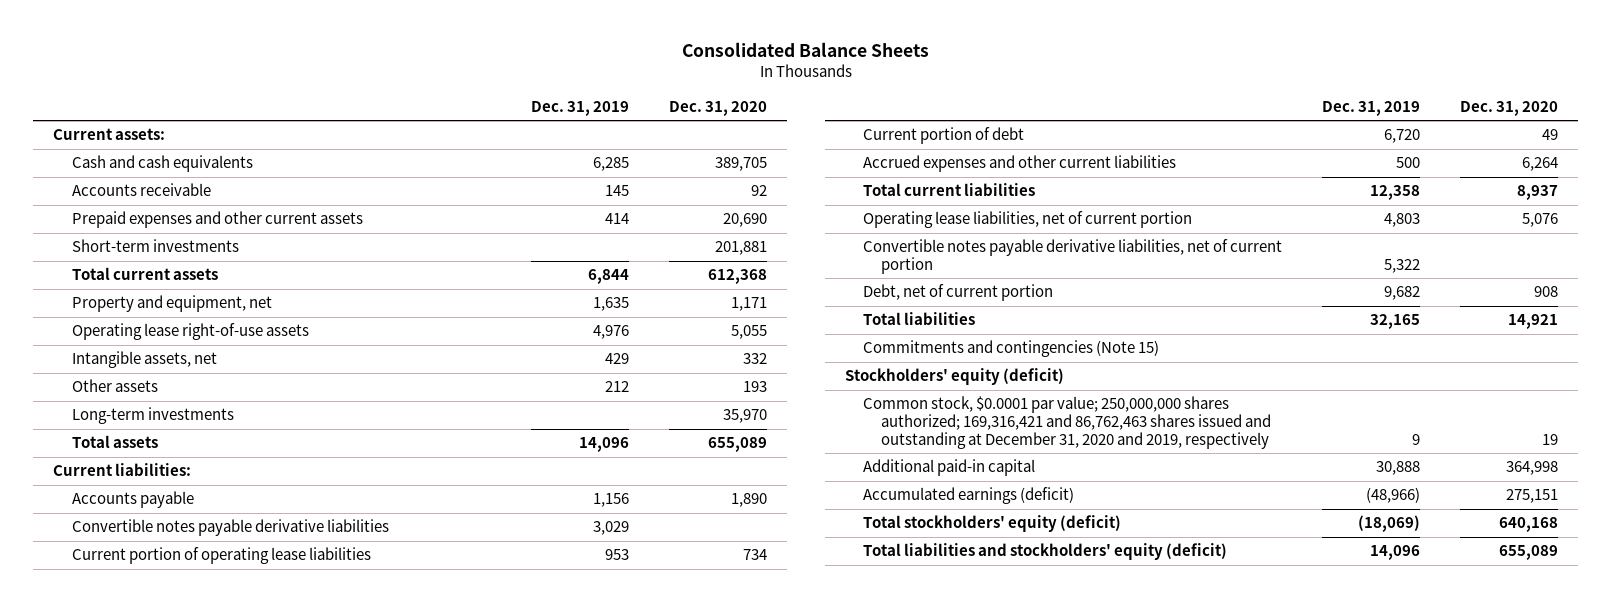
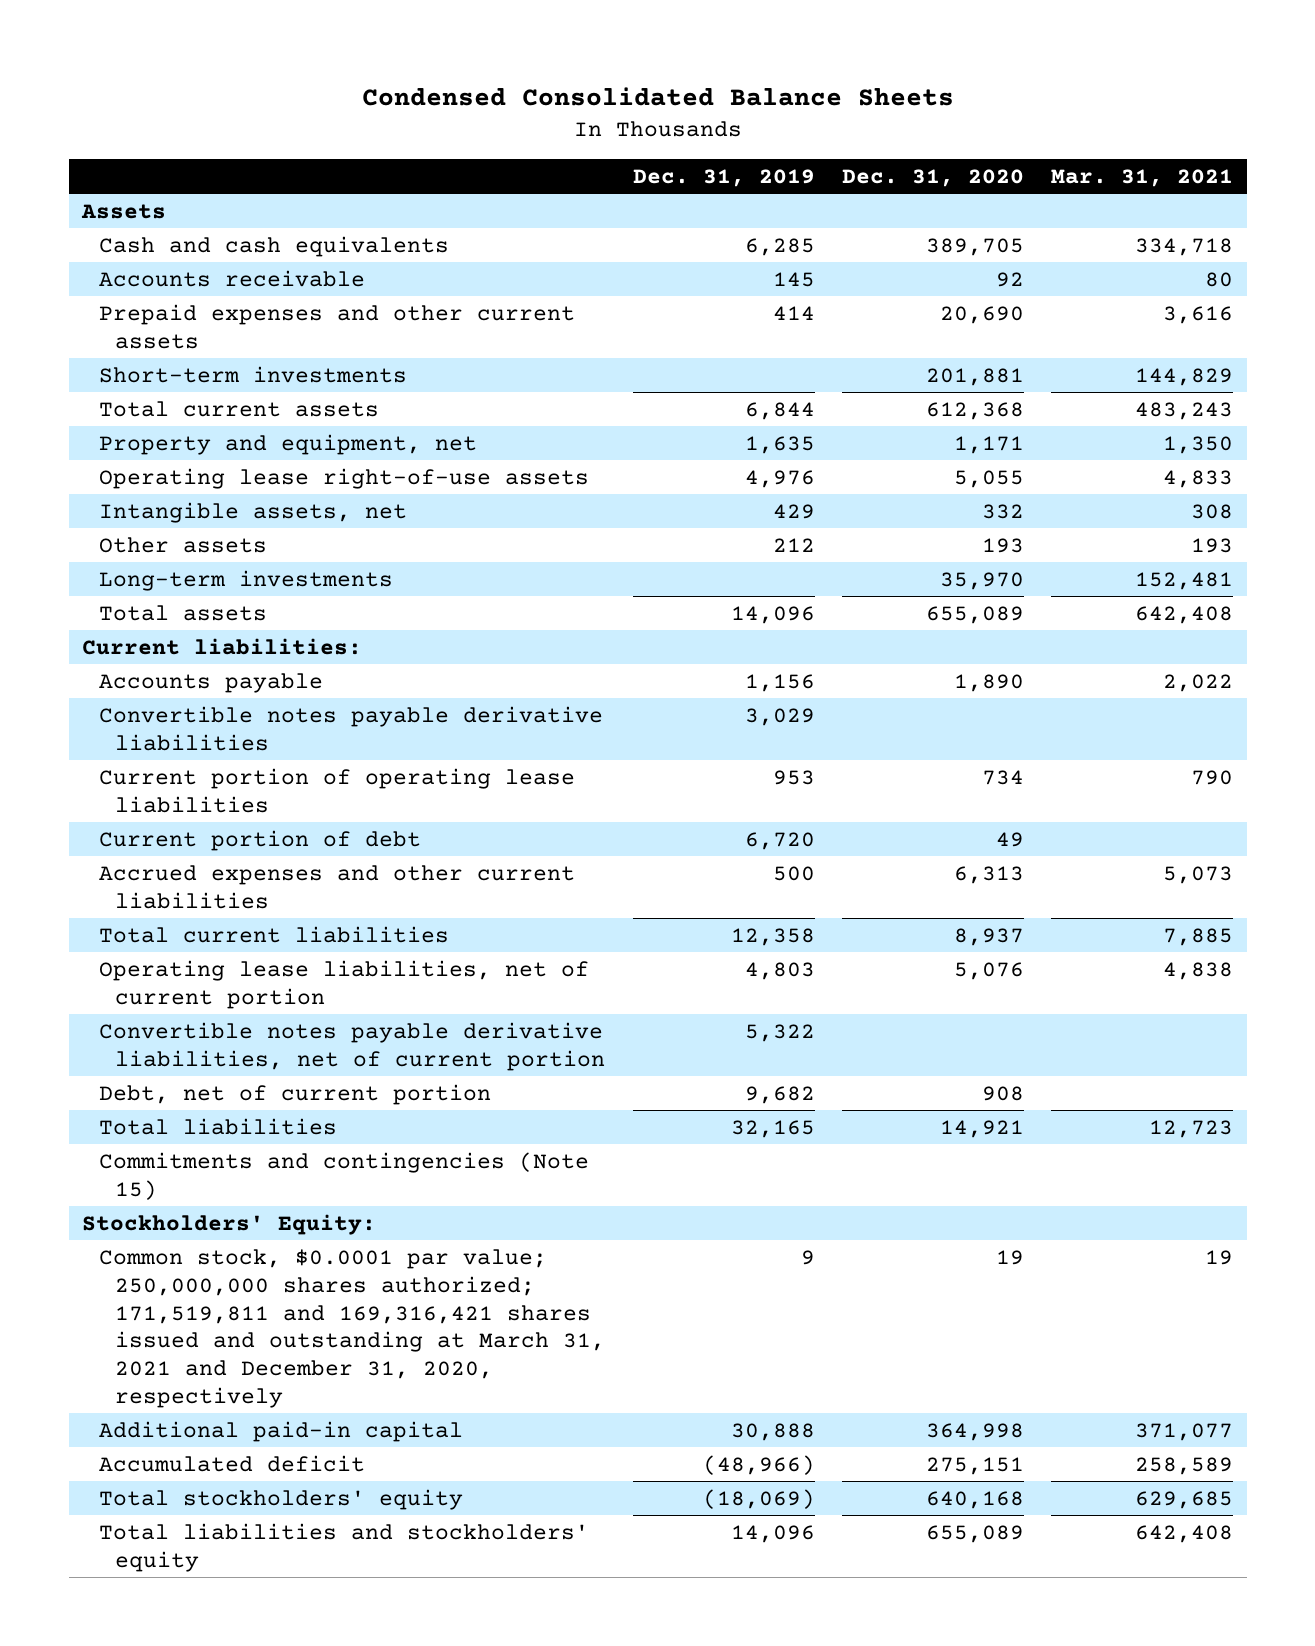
- Consolidated Balance Sheets
+ Condensed Consolidated Balance Sheets
- | Dec. 31, 2019 | Dec. 31, 2020
+ | Dec. 31, 2019 | Dec. 31, 2020 | Mar. 31, 2021
- Current assets:
+ Assets
- Accrued expenses and other current liabilities | 500 | 6,264
+ Accrued expenses and other current liabilities | 500 | 6,313 | 5,073
- Stockholders' equity (deficit)
- Common stock, $0.0001 par value; 250,000,000 shares authorized; 169,316,421 and 86,762,463 shares issued and outstanding at December 31, 2020 and 2019, respectively | 9 | 19
+ Stockholders' Equity:
+ Common stock, $0.0001 par value; 250,000,000 shares authorized; 171,519,811 and 169,316,421 shares issued and outstanding at March 31, 2021 and December 31, 2020, respectively | 9 | 19 | 19
- Accumulated earnings (deficit) | (48,966) | 275,151
- Total stockholders' equity (deficit) | (18,069) | 640,168
- Total liabilities and stockholders' equity (deficit) | 14,096 | 655,089
+ Accumulated deficit | (48,966) | 275,151 | 258,589
+ Total stockholders' equity | (18,069) | 640,168 | 629,685
+ Total liabilities and stockholders' equity | 14,096 | 655,089 | 642,408

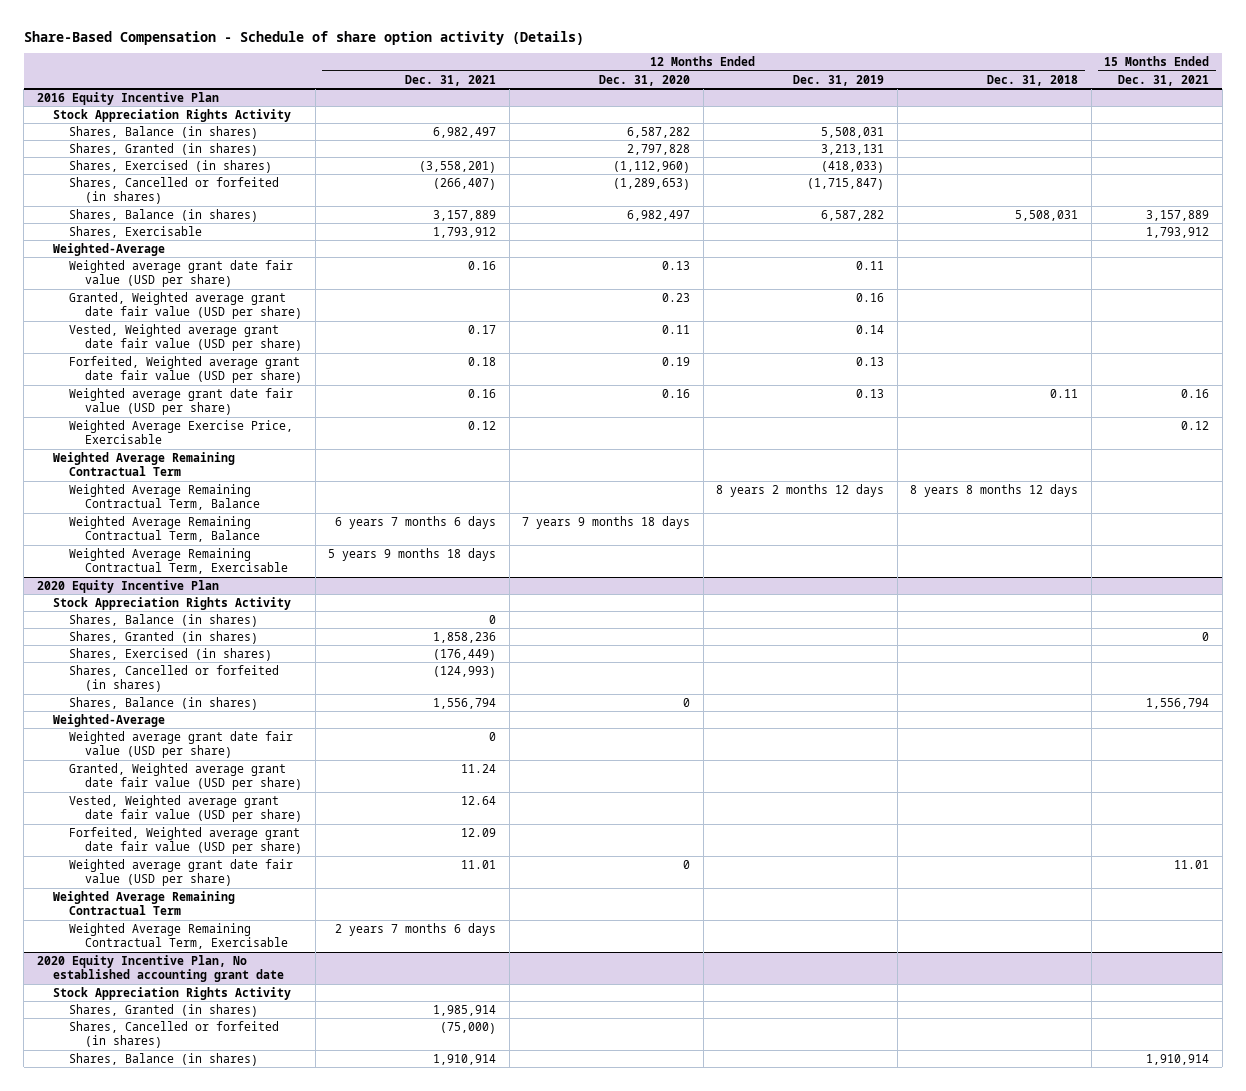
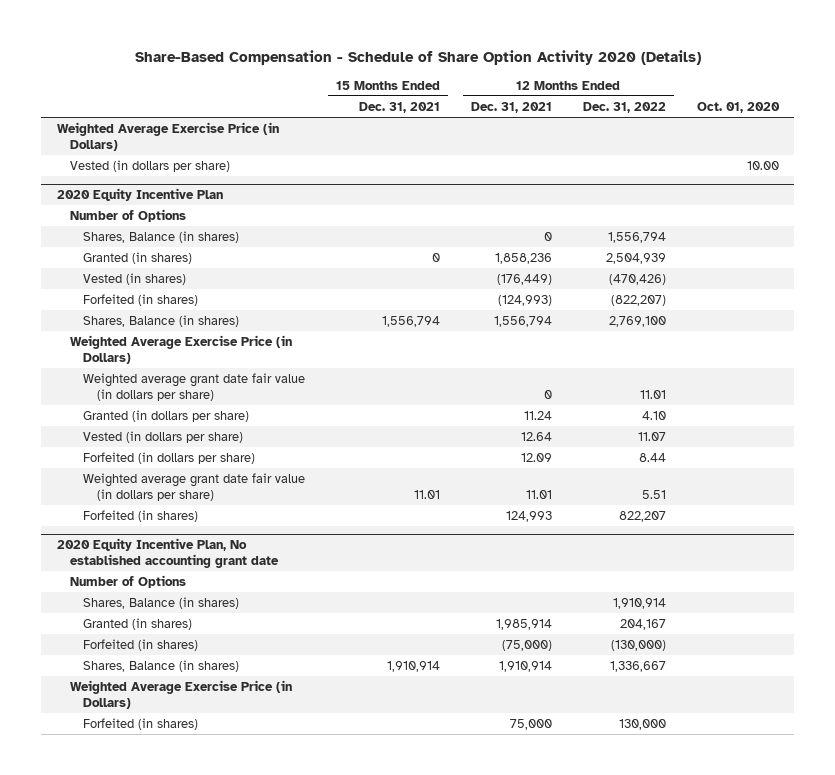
- Share-Based Compensation - Schedule of share option activity (Details)
+ Share-Based Compensation - Schedule of Share Option Activity 2020 (Details)
- | 12 Months Ended Dec. 31, 2021 | 12 Months Ended Dec. 31, 2020 | 12 Months Ended Dec. 31, 2019 | 12 Months Ended Dec. 31, 2018 | 15 Months Ended Dec. 31, 2021
+ | 15 Months Ended Dec. 31, 2021 | 12 Months Ended Dec. 31, 2021 | 12 Months Ended Dec. 31, 2022 | Oct. 01, 2020
- 2016 Equity Incentive Plan
- Stock Appreciation Rights Activity
- Shares, Balance (in shares) | 6,982,497 | 6,587,282 | 5,508,031 | |
- Shares, Granted (in shares) | | 2,797,828 | 3,213,131 | |
- Shares, Exercised (in shares) | (3,558,201) | (1,112,960) | (418,033) | |
- Shares, Cancelled or forfeited (in shares) | (266,407) | (1,289,653) | (1,715,847) | |
- Shares, Balance (in shares) | 3,157,889 | 6,982,497 | 6,587,282 | 5,508,031 | 3,157,889
- Shares, Exercisable | 1,793,912 | | | | 1,793,912
- Weighted-Average
- Weighted average grant date fair value (USD per share) | 0.16 | 0.13 | 0.11 | |
- Granted, Weighted average grant date fair value (USD per share) | | 0.23 | 0.16 | |
- Vested, Weighted average grant date fair value (USD per share) | 0.17 | 0.11 | 0.14 | |
- Forfeited, Weighted average grant date fair value (USD per share) | 0.18 | 0.19 | 0.13 | |
- Weighted average grant date fair value (USD per share) | 0.16 | 0.16 | 0.13 | 0.11 | 0.16
- Weighted Average Exercise Price, Exercisable | 0.12 | | | | 0.12
- Weighted Average Remaining Contractual Term
- Weighted Average Remaining Contractual Term, Balance | | | 8 years 2 months 12 days | 8 years 8 months 12 days |
- Weighted Average Remaining Contractual Term, Balance | 6 years 7 months 6 days | 7 years 9 months 18 days | | |
- Weighted Average Remaining Contractual Term, Exercisable | 5 years 9 months 18 days | | | |
+ Weighted Average Exercise Price (in Dollars)
+ Vested (in dollars per share) | | | | 10.00
@ 2020 Equity Incentive Plan
- Stock Appreciation Rights Activity
+ Number of Options
- Shares, Granted (in shares) | 1,858,236 | | | | 0
- Shares, Exercised (in shares) | (176,449) | | | |
- Shares, Cancelled or forfeited (in shares) | (124,993) | | | |
+ Granted (in shares) | 0 | 1,858,236 | 2,504,939 |
+ Vested (in shares) | | (176,449) | (470,426) |
+ Forfeited (in shares) | | (124,993) | (822,207) |
- Weighted-Average
- Weighted average grant date fair value (USD per share) | 0 | | | |
- Granted, Weighted average grant date fair value (USD per share) | 11.24 | | | |
- Vested, Weighted average grant date fair value (USD per share) | 12.64 | | | |
- Forfeited, Weighted average grant date fair value (USD per share) | 12.09 | | | |
- Weighted average grant date fair value (USD per share) | 11.01 | 0 | | | 11.01
- Weighted Average Remaining Contractual Term
- Weighted Average Remaining Contractual Term, Exercisable | 2 years 7 months 6 days | | | |
+ Weighted Average Exercise Price (in Dollars)
+ Weighted average grant date fair value (in dollars per share) | | 0 | 11.01 |
+ Granted (in dollars per share) | | 11.24 | 4.10 |
+ Vested (in dollars per share) | | 12.64 | 11.07 |
+ Forfeited (in dollars per share) | | 12.09 | 8.44 |
+ Weighted average grant date fair value (in dollars per share) | 11.01 | 11.01 | 5.51 |
+ Forfeited (in shares) | | 124,993 | 822,207 |
@ 2020 Equity Incentive Plan, No established accounting grant date
- Stock Appreciation Rights Activity
- Shares, Granted (in shares) | 1,985,914 | | | |
- Shares, Cancelled or forfeited (in shares) | (75,000) | | | |
+ Number of Options
+ Shares, Balance (in shares) | | | 1,910,914 |
+ Granted (in shares) | | 1,985,914 | 204,167 |
+ Forfeited (in shares) | | (75,000) | (130,000) |
+ Weighted Average Exercise Price (in Dollars)
+ Forfeited (in shares) | | 75,000 | 130,000 |

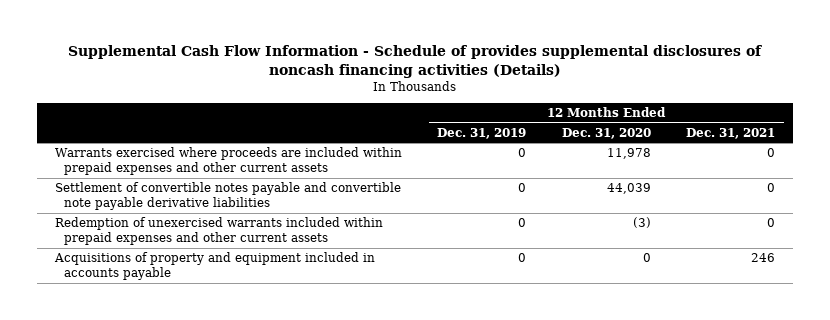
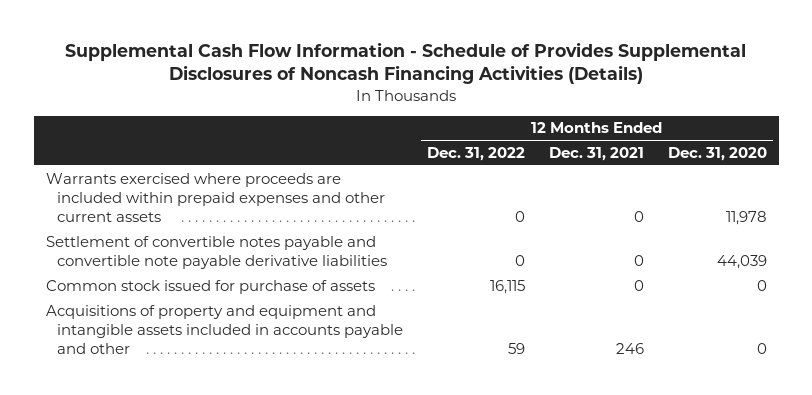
- Supplemental Cash Flow Information - Schedule of provides supplemental disclosures of noncash financing activities (Details)
+ Supplemental Cash Flow Information - Schedule of Provides Supplemental Disclosures of Noncash Financing Activities (Details)
- | 12 Months Ended Dec. 31, 2019 | 12 Months Ended Dec. 31, 2020 | 12 Months Ended Dec. 31, 2021
+ | 12 Months Ended Dec. 31, 2022 | 12 Months Ended Dec. 31, 2021 | 12 Months Ended Dec. 31, 2020
- Redemption of unexercised warrants included within prepaid expenses and other current assets | 0 | (3) | 0
- Acquisitions of property and equipment included in accounts payable | 0 | 0 | 246
+ Common stock issued for purchase of assets | 16,115 | 0 | 0
+ Acquisitions of property and equipment and intangible assets included in accounts payable and other | 59 | 246 | 0

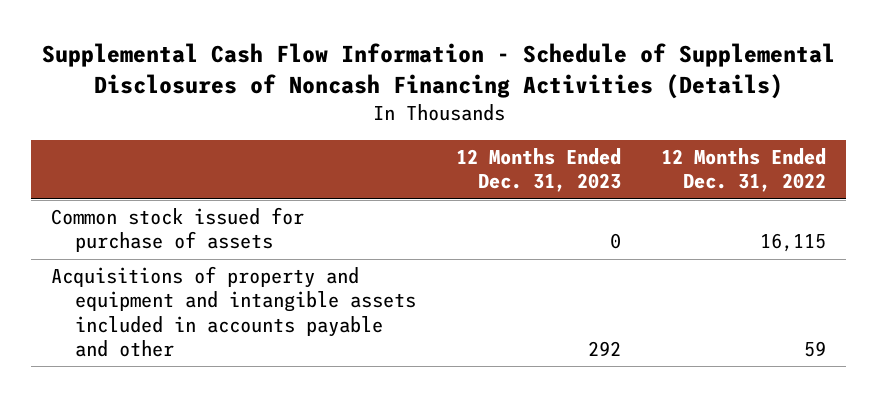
- Supplemental Cash Flow Information - Schedule of Provides Supplemental Disclosures of Noncash Financing Activities (Details)
+ Supplemental Cash Flow Information - Schedule of Supplemental Disclosures of Noncash Financing Activities (Details)
- | 12 Months Ended Dec. 31, 2022 | 12 Months Ended Dec. 31, 2021 | 12 Months Ended Dec. 31, 2020
+ | 12 Months Ended Dec. 31, 2023 | 12 Months Ended Dec. 31, 2022
- Warrants exercised where proceeds are included within prepaid expenses and other current assets | 0 | 0 | 11,978
- Settlement of convertible notes payable and convertible note payable derivative liabilities | 0 | 0 | 44,039

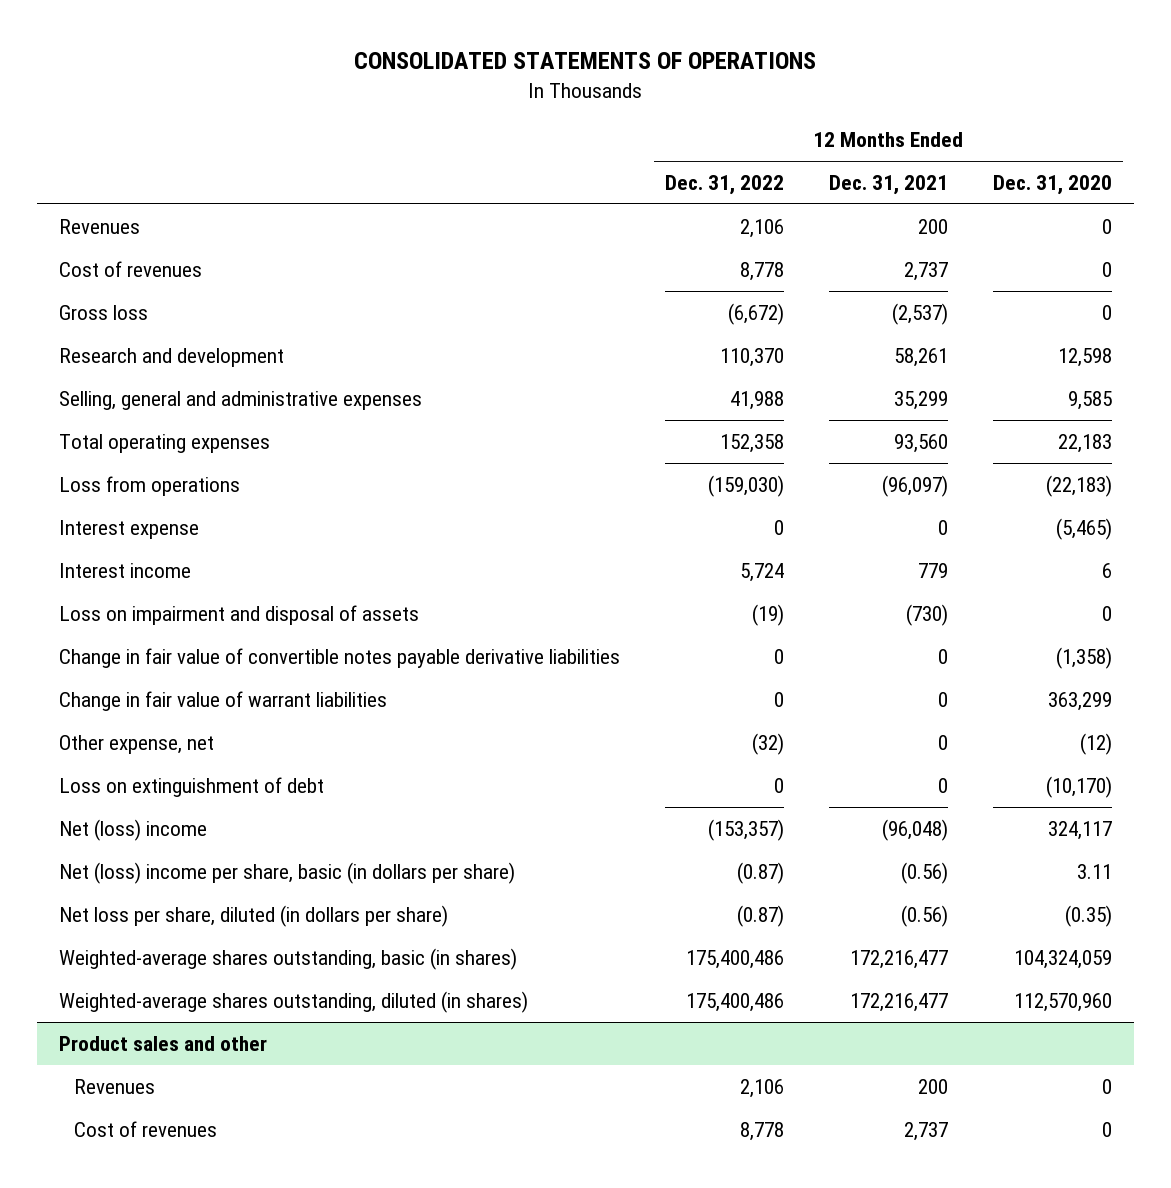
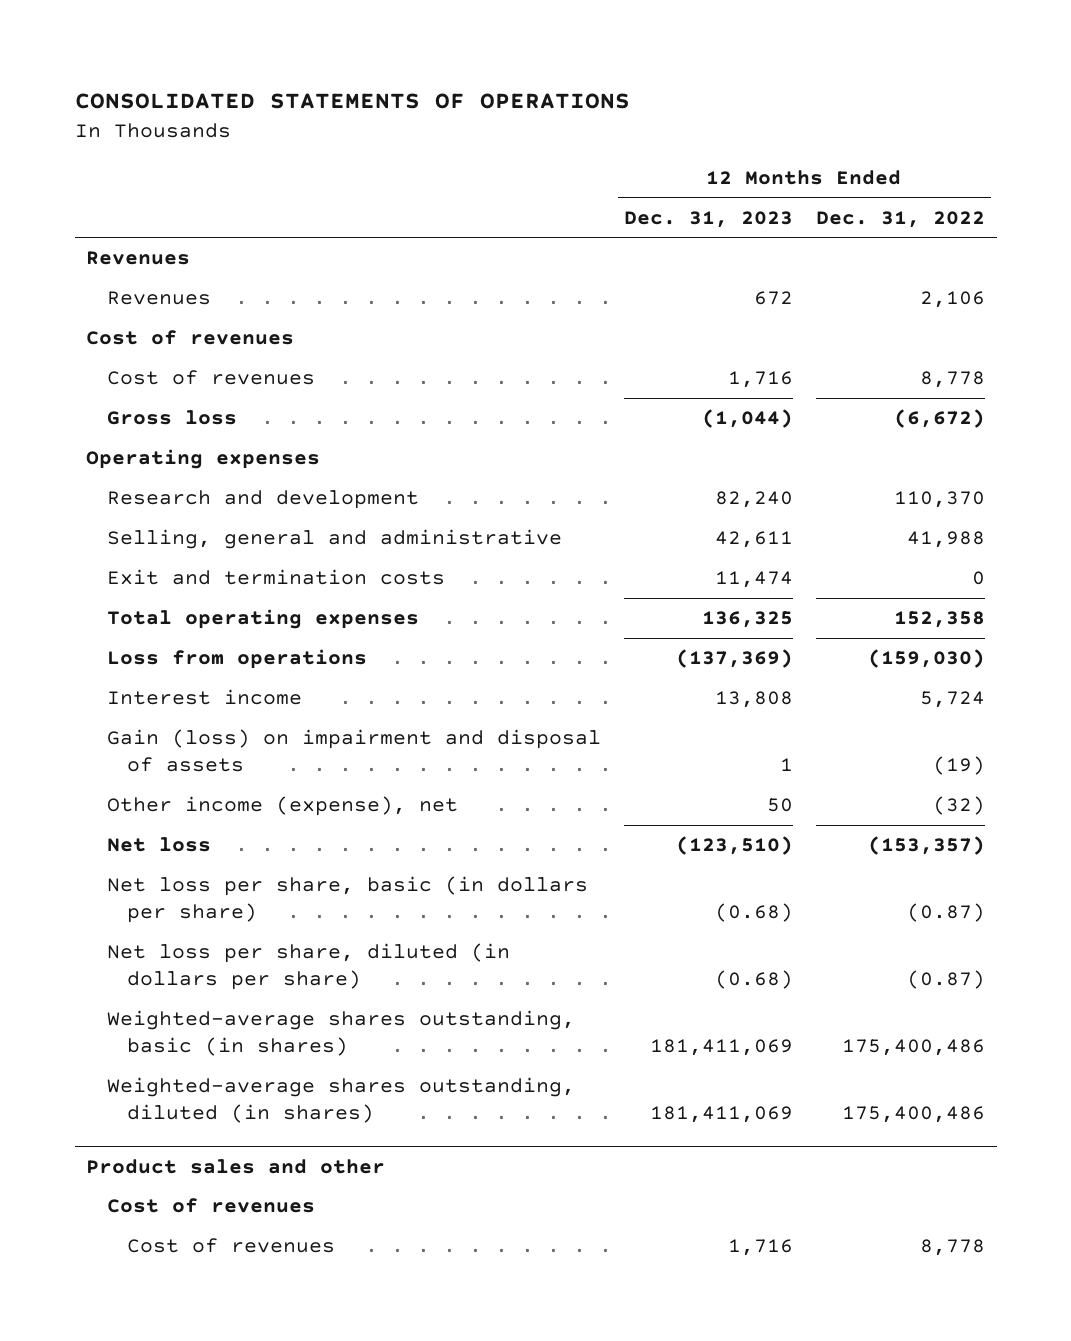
- | 12 Months Ended Dec. 31, 2022 | 12 Months Ended Dec. 31, 2021 | 12 Months Ended Dec. 31, 2020
+ | 12 Months Ended Dec. 31, 2023 | 12 Months Ended Dec. 31, 2022
+ Revenues
+ Cost of revenues
+ Operating expenses
- Selling, general and administrative expenses | 41,988 | 35,299 | 9,585
+ Selling, general and administrative | 42,611 | 41,988
+ Exit and termination costs | 11,474 | 0
- Interest expense | 0 | 0 | (5,465)
- Loss on impairment and disposal of assets | (19) | (730) | 0
- Change in fair value of convertible notes payable derivative liabilities | 0 | 0 | (1,358)
- Change in fair value of warrant liabilities | 0 | 0 | 363,299
- Other expense, net | (32) | 0 | (12)
- Loss on extinguishment of debt | 0 | 0 | (10,170)
- Net (loss) income | (153,357) | (96,048) | 324,117
- Net (loss) income per share, basic (in dollars per share) | (0.87) | (0.56) | 3.11
+ Gain (loss) on impairment and disposal of assets | 1 | (19)
+ Other income (expense), net | 50 | (32)
+ Net loss | (123,510) | (153,357)
+ Net loss per share, basic (in dollars per share) | (0.68) | (0.87)
@ Product sales and other
- Revenues | 2,106 | 200 | 0
+ Cost of revenues

